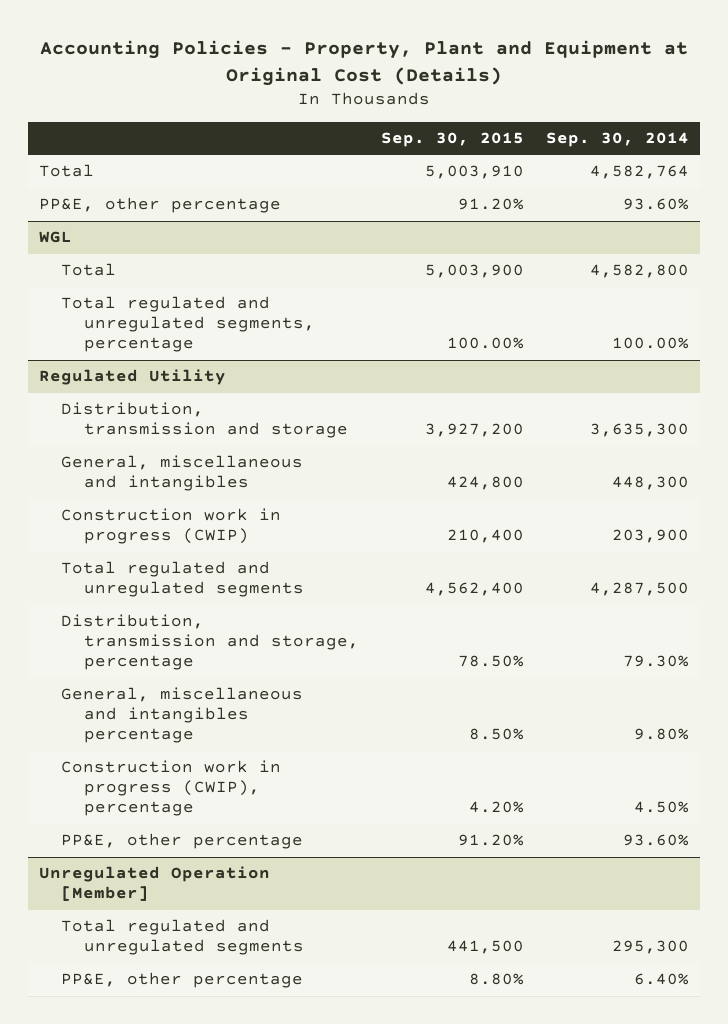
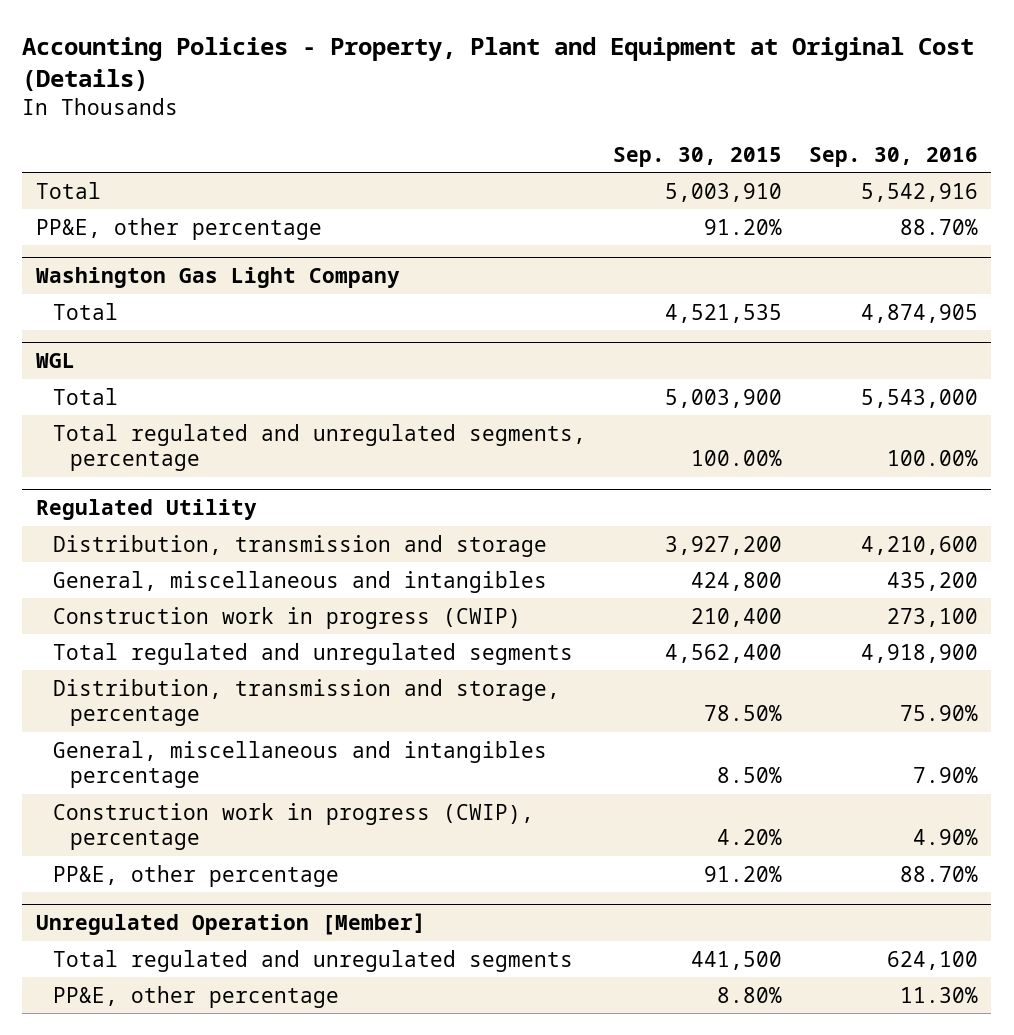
- | Sep. 30, 2015 | Sep. 30, 2014
+ | Sep. 30, 2015 | Sep. 30, 2016
+ Washington Gas Light Company
+ Total | 4,521,535 | 4,874,905

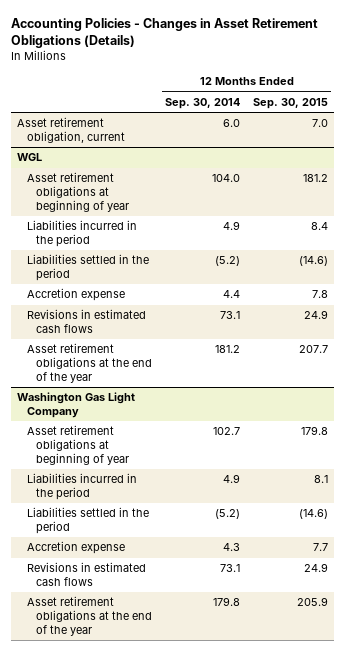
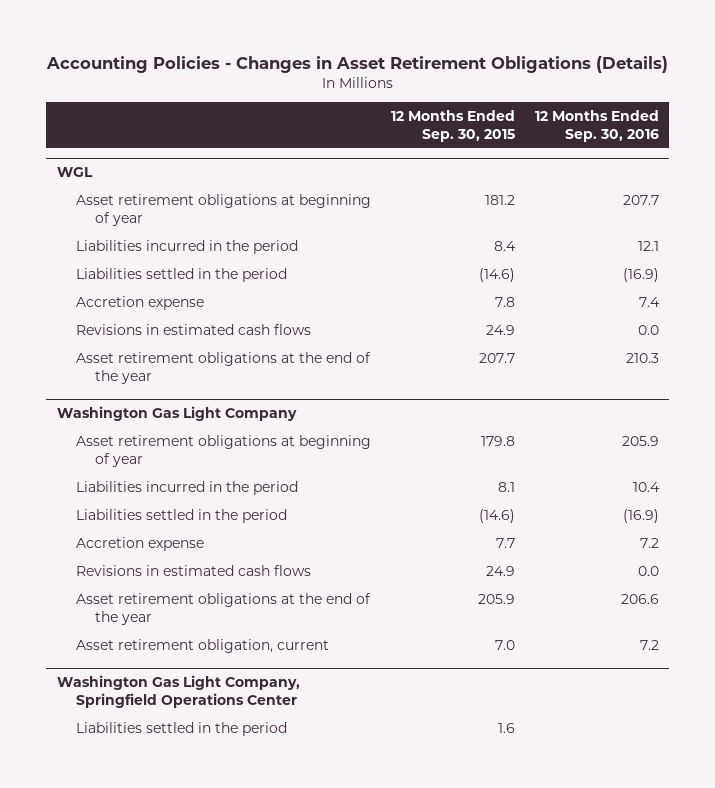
- | 12 Months Ended Sep. 30, 2014 | 12 Months Ended Sep. 30, 2015
+ | 12 Months Ended Sep. 30, 2015 | 12 Months Ended Sep. 30, 2016
- Asset retirement obligation, current | 6.0 | 7.0
@ Washington Gas Light Company
+ Asset retirement obligation, current | 7.0 | 7.2
+ Washington Gas Light Company, Springfield Operations Center
+ Liabilities settled in the period | 1.6 |

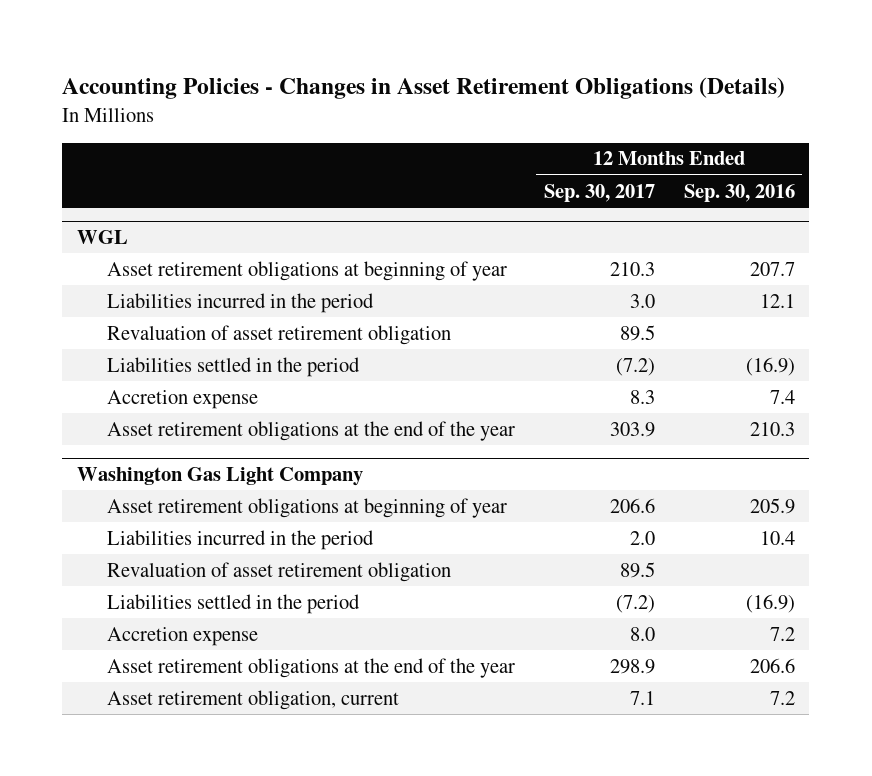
- | 12 Months Ended Sep. 30, 2015 | 12 Months Ended Sep. 30, 2016
+ | 12 Months Ended Sep. 30, 2017 | 12 Months Ended Sep. 30, 2016
@ WGL
+ Revaluation of asset retirement obligation | 89.5 |
- Revisions in estimated cash flows | 24.9 | 0.0
@ Washington Gas Light Company
+ Revaluation of asset retirement obligation | 89.5 |
- Revisions in estimated cash flows | 24.9 | 0.0
- Washington Gas Light Company, Springfield Operations Center
- Liabilities settled in the period | 1.6 |

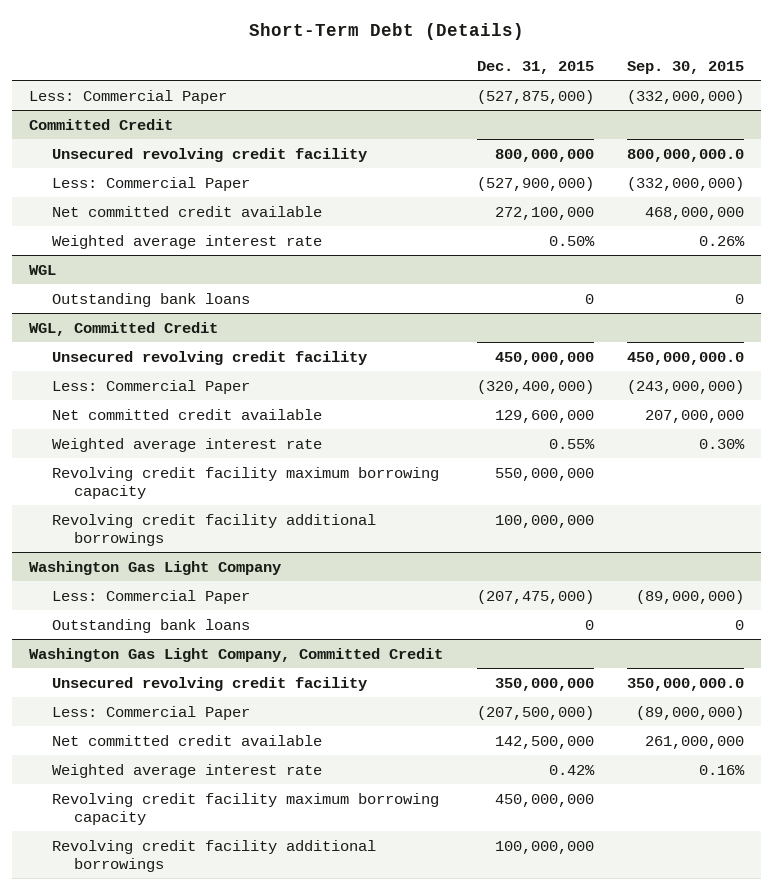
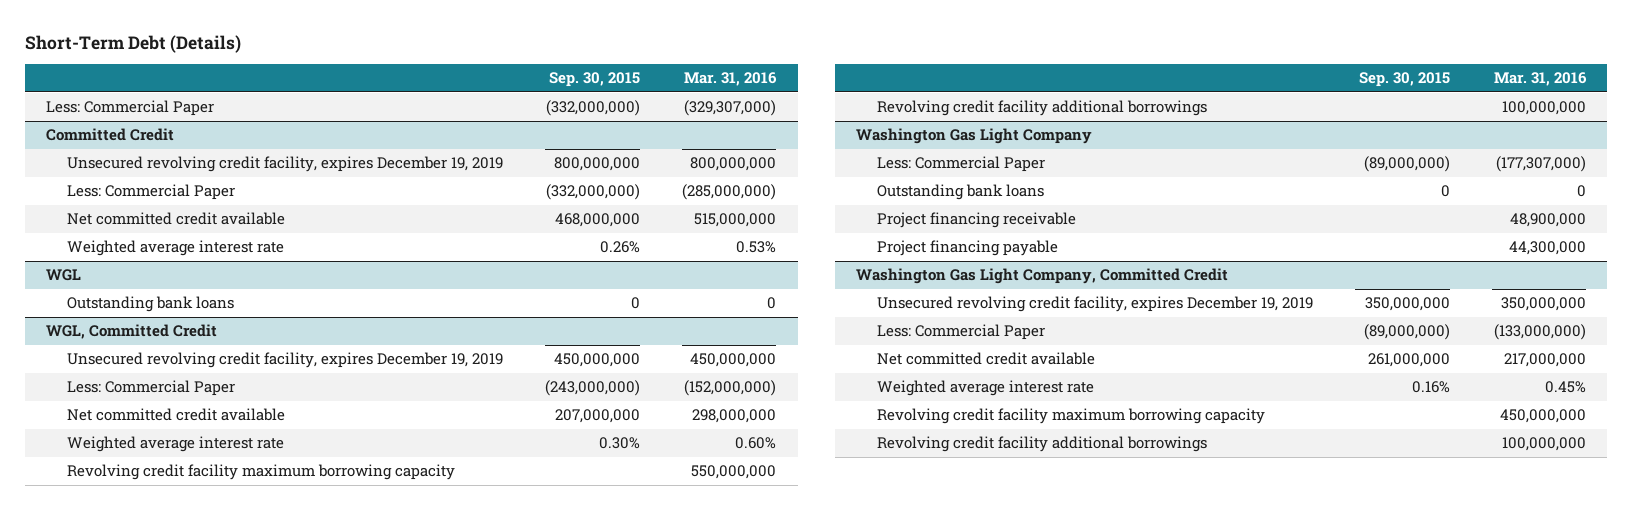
- | Dec. 31, 2015 | Sep. 30, 2015
+ | Sep. 30, 2015 | Mar. 31, 2016
@ Committed Credit
- Unsecured revolving credit facility | 800,000,000 | 800,000,000.0
+ Unsecured revolving credit facility, expires December 19, 2019 | 800,000,000 | 800,000,000
@ WGL, Committed Credit
- Unsecured revolving credit facility | 450,000,000 | 450,000,000.0
+ Unsecured revolving credit facility, expires December 19, 2019 | 450,000,000 | 450,000,000
@ Washington Gas Light Company
+ Project financing receivable | | 48,900,000
+ Project financing payable | | 44,300,000
@ Washington Gas Light Company, Committed Credit
- Unsecured revolving credit facility | 350,000,000 | 350,000,000.0
+ Unsecured revolving credit facility, expires December 19, 2019 | 350,000,000 | 350,000,000

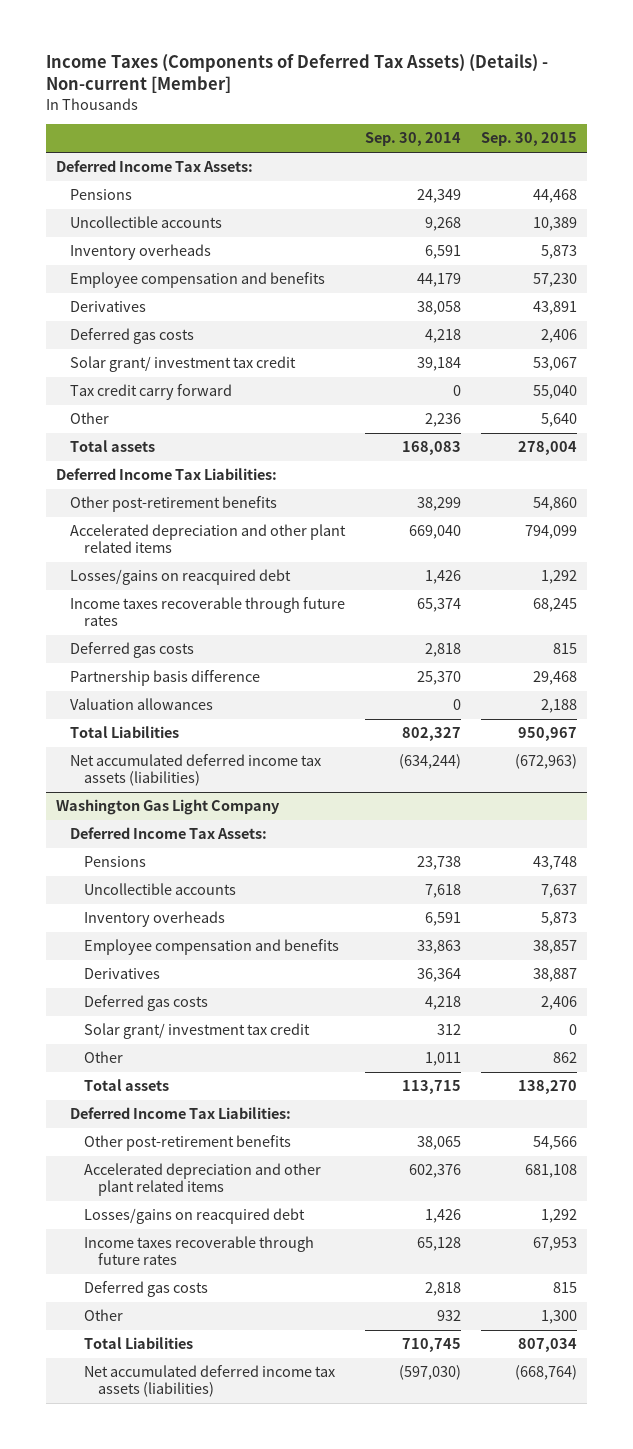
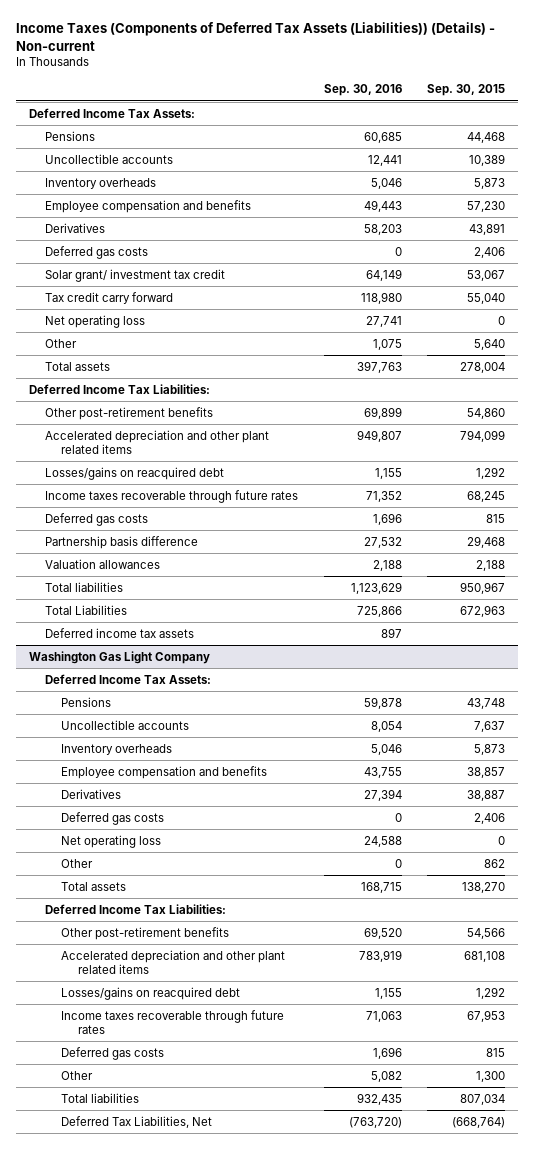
- Income Taxes (Components of Deferred Tax Assets) (Details) - Non-current [Member]
+ Income Taxes (Components of Deferred Tax Assets (Liabilities)) (Details) - Non-current
- | Sep. 30, 2014 | Sep. 30, 2015
+ | Sep. 30, 2016 | Sep. 30, 2015
+ Net operating loss | 27,741 | 0
- Total Liabilities | 802,327 | 950,967
- Net accumulated deferred income tax assets (liabilities) | (634,244) | (672,963)
+ Total liabilities | 1,123,629 | 950,967
+ Total Liabilities | 725,866 | 672,963
+ Deferred income tax assets | 897 |
@ Washington Gas Light Company
- Solar grant/ investment tax credit | 312 | 0
+ Net operating loss | 24,588 | 0
- Total Liabilities | 710,745 | 807,034
- Net accumulated deferred income tax assets (liabilities) | (597,030) | (668,764)
+ Total liabilities | 932,435 | 807,034
+ Deferred Tax Liabilities, Net | (763,720) | (668,764)

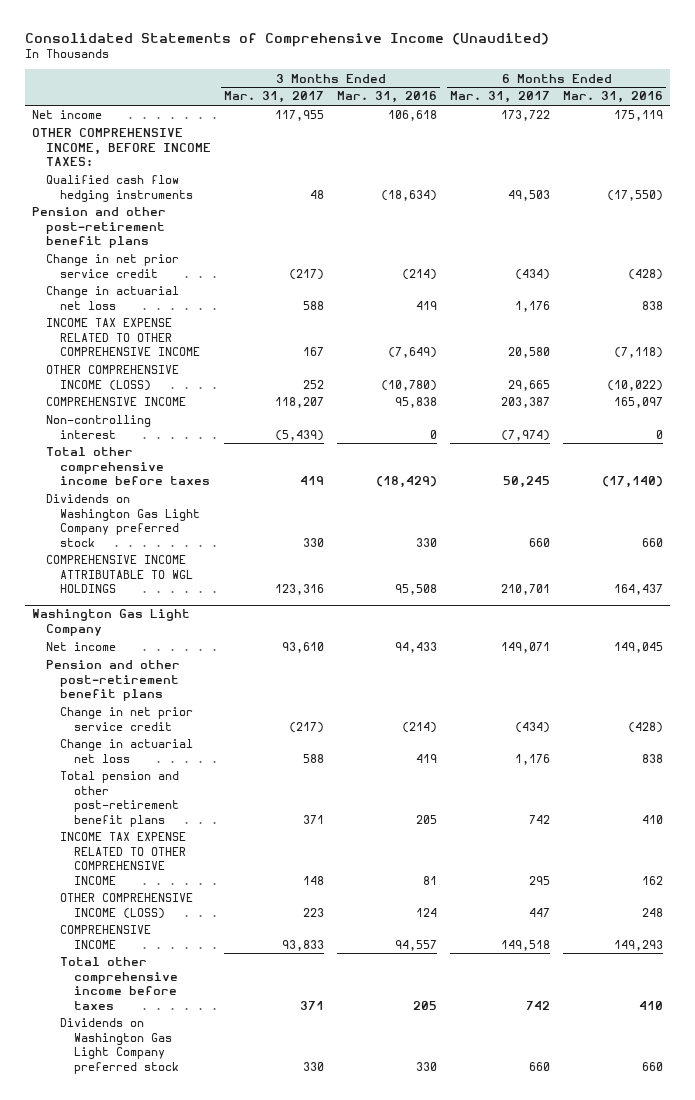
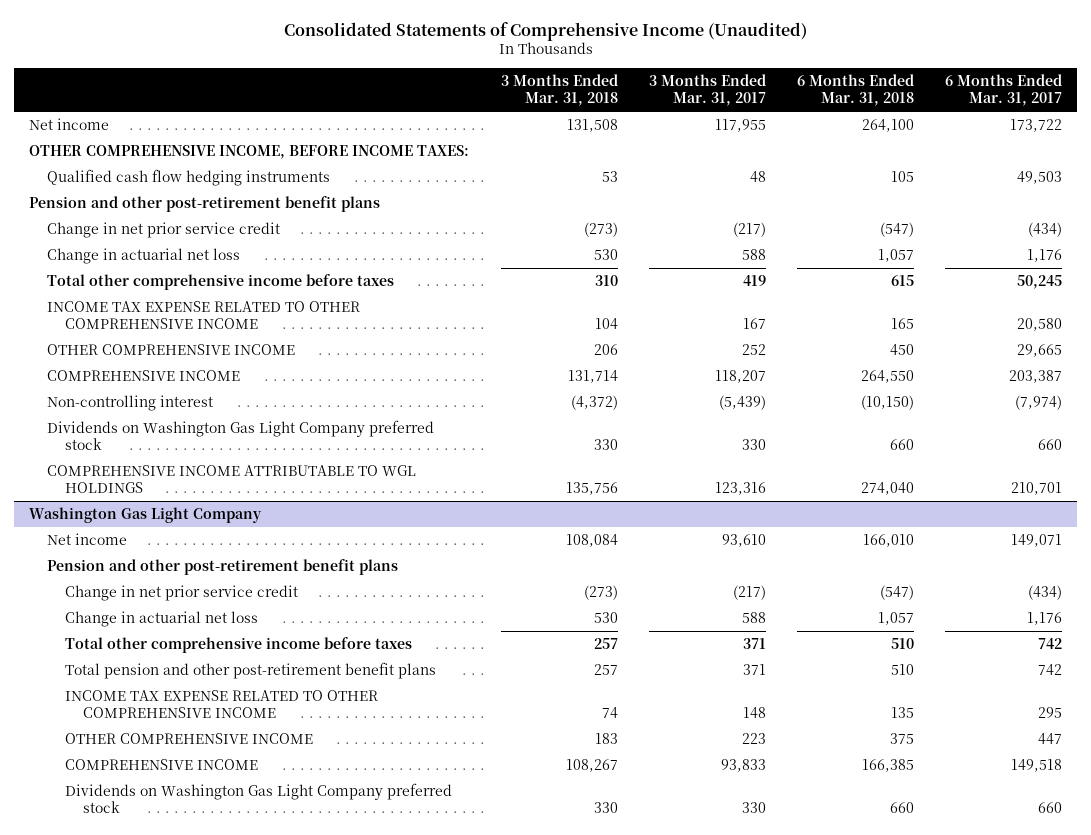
- | 3 Months Ended Mar. 31, 2017 | 3 Months Ended Mar. 31, 2016 | 6 Months Ended Mar. 31, 2017 | 6 Months Ended Mar. 31, 2016
+ | 3 Months Ended Mar. 31, 2018 | 3 Months Ended Mar. 31, 2017 | 6 Months Ended Mar. 31, 2018 | 6 Months Ended Mar. 31, 2017
moved up: Total other comprehensive income before taxes | 310 | 419 | 615 | 50,245
- OTHER COMPREHENSIVE INCOME (LOSS) | 252 | (10,780) | 29,665 | (10,022)
+ OTHER COMPREHENSIVE INCOME | 206 | 252 | 450 | 29,665
@ Washington Gas Light Company
moved up: Total other comprehensive income before taxes | 257 | 371 | 510 | 742
- OTHER COMPREHENSIVE INCOME (LOSS) | 223 | 124 | 447 | 248
+ OTHER COMPREHENSIVE INCOME | 183 | 223 | 375 | 447

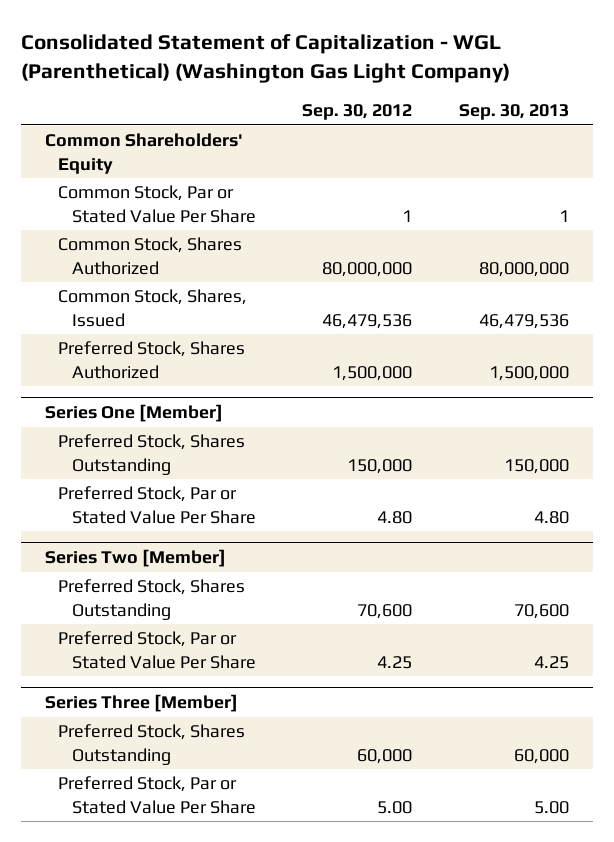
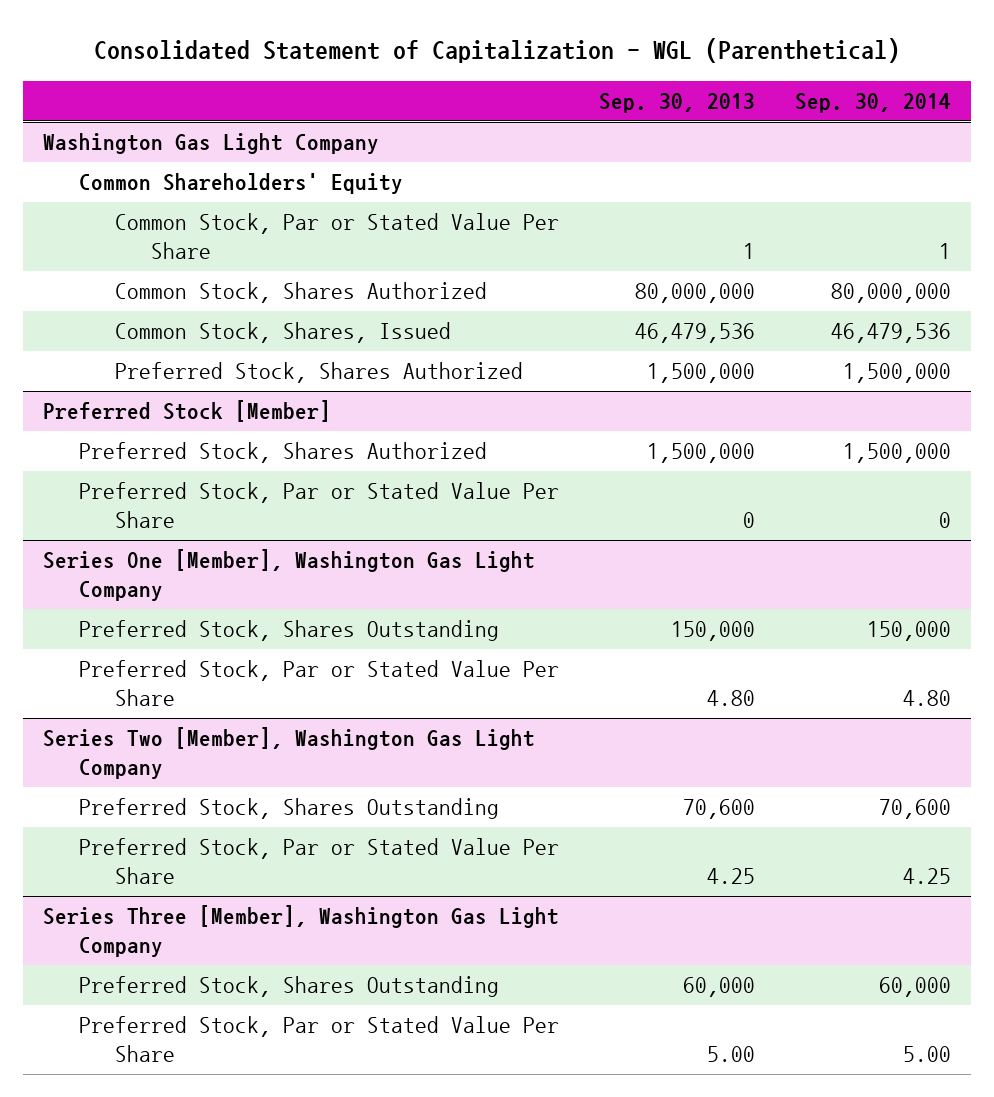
- Consolidated Statement of Capitalization - WGL (Parenthetical) (Washington Gas Light Company)
+ Consolidated Statement of Capitalization - WGL (Parenthetical)
- | Sep. 30, 2012 | Sep. 30, 2013
+ | Sep. 30, 2013 | Sep. 30, 2014
+ Washington Gas Light Company
- Series One [Member]
+ Preferred Stock [Member]
+ Preferred Stock, Shares Authorized | 1,500,000 | 1,500,000
+ Preferred Stock, Par or Stated Value Per Share | 0 | 0
+ Series One [Member], Washington Gas Light Company
- Series Two [Member]
+ Series Two [Member], Washington Gas Light Company
- Series Three [Member]
+ Series Three [Member], Washington Gas Light Company

